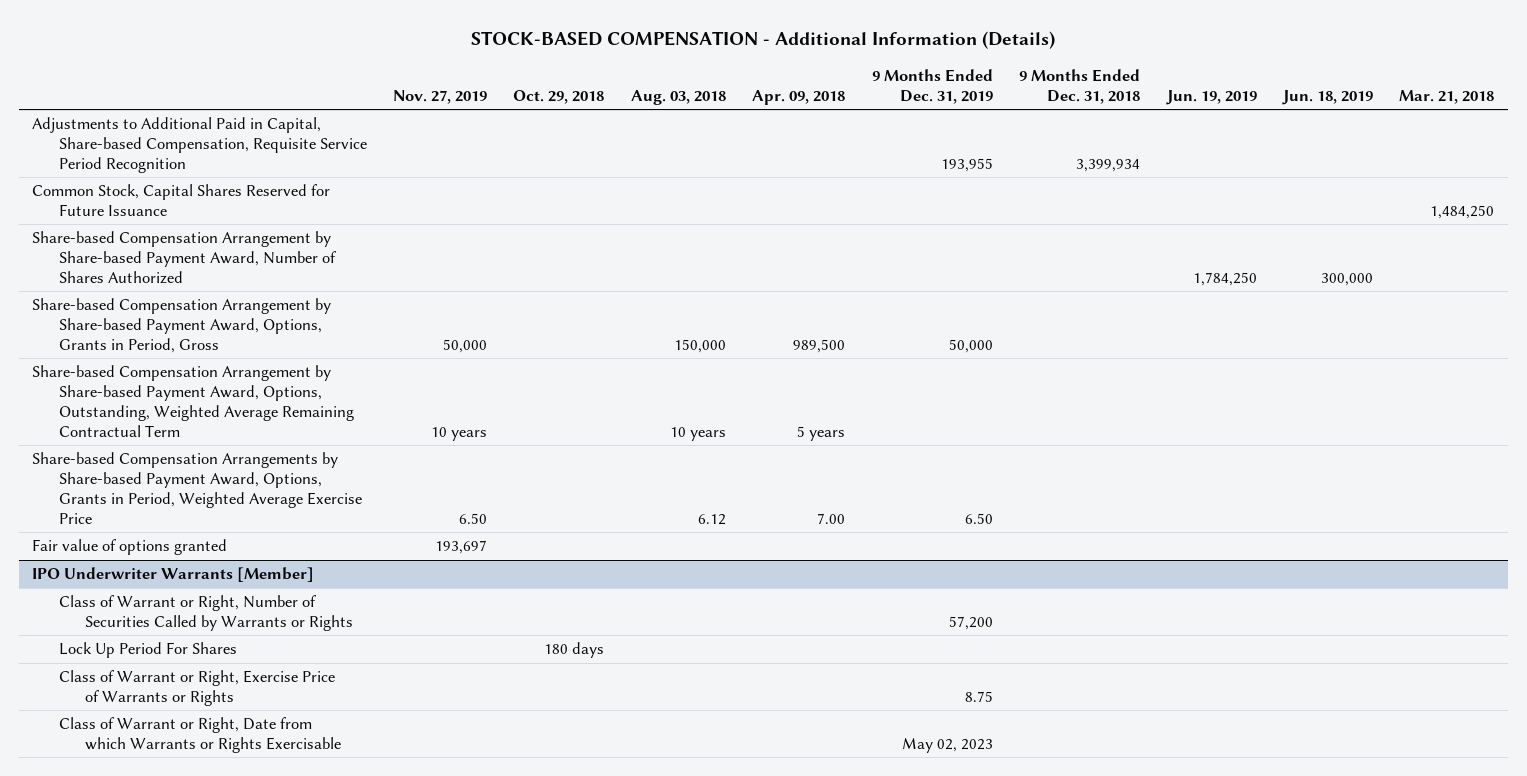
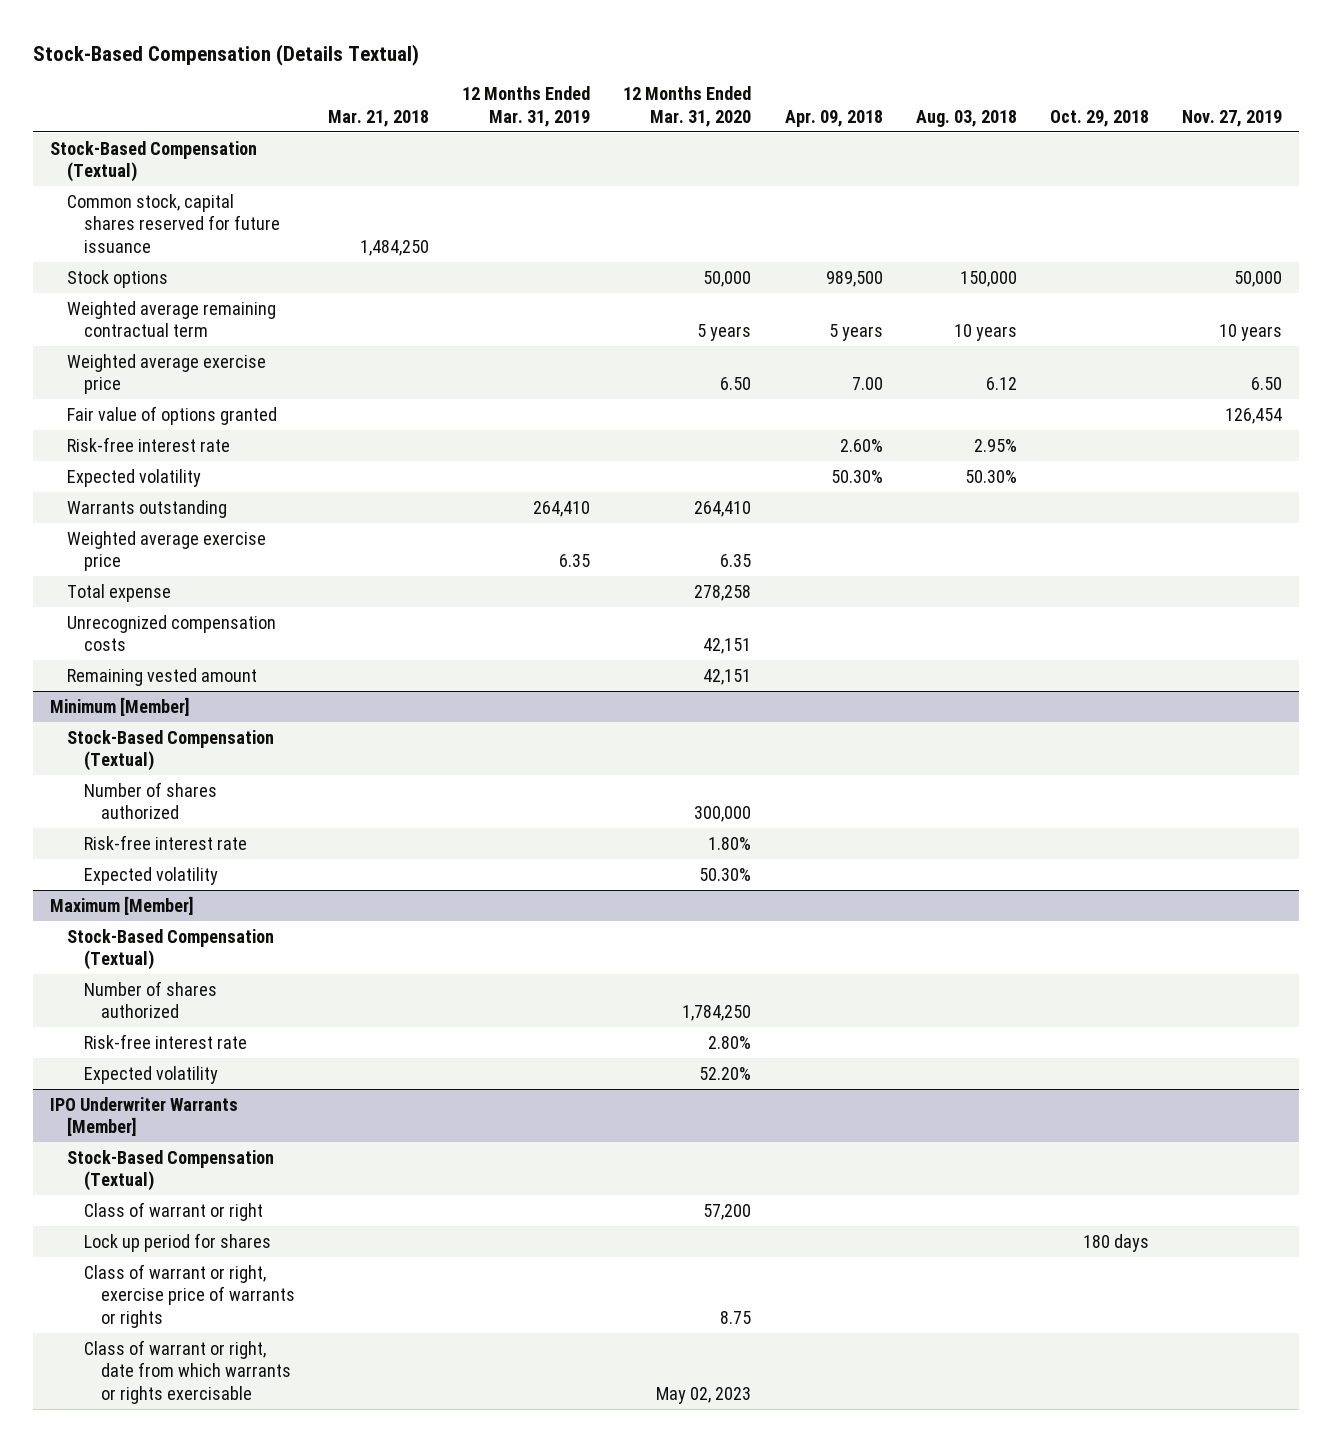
- STOCK-BASED COMPENSATION - Additional Information (Details)
+ Stock-Based Compensation (Details Textual)
- | Nov. 27, 2019 | Oct. 29, 2018 | Aug. 03, 2018 | Apr. 09, 2018 | 9 Months Ended Dec. 31, 2019 | 9 Months Ended Dec. 31, 2018 | Jun. 19, 2019 | Jun. 18, 2019 | Mar. 21, 2018
+ | Mar. 21, 2018 | 12 Months Ended Mar. 31, 2019 | 12 Months Ended Mar. 31, 2020 | Apr. 09, 2018 | Aug. 03, 2018 | Oct. 29, 2018 | Nov. 27, 2019
- Adjustments to Additional Paid in Capital, Share-based Compensation, Requisite Service Period Recognition | | | | | 193,955 | 3,399,934 | | |
- Common Stock, Capital Shares Reserved for Future Issuance | | | | | | | | | 1,484,250
- Share-based Compensation Arrangement by Share-based Payment Award, Number of Shares Authorized | | | | | | | 1,784,250 | 300,000 |
- Share-based Compensation Arrangement by Share-based Payment Award, Options, Grants in Period, Gross | 50,000 | | 150,000 | 989,500 | 50,000 | | | |
- Share-based Compensation Arrangement by Share-based Payment Award, Options, Outstanding, Weighted Average Remaining Contractual Term | 10 years | | 10 years | 5 years | | | | |
- Share-based Compensation Arrangements by Share-based Payment Award, Options, Grants in Period, Weighted Average Exercise Price | 6.50 | | 6.12 | 7.00 | 6.50 | | | |
- Fair value of options granted | 193,697 | | | | | | | |
+ Stock-Based Compensation (Textual)
+ Common stock, capital shares reserved for future issuance | 1,484,250 | | | | | |
+ Stock options | | | 50,000 | 989,500 | 150,000 | | 50,000
+ Weighted average remaining contractual term | | | 5 years | 5 years | 10 years | | 10 years
+ Weighted average exercise price | | | 6.50 | 7.00 | 6.12 | | 6.50
+ Fair value of options granted | | | | | | | 126,454
+ Risk-free interest rate | | | | 2.60% | 2.95% | |
+ Expected volatility | | | | 50.30% | 50.30% | |
+ Warrants outstanding | | 264,410 | 264,410 | | | |
+ Weighted average exercise price | | 6.35 | 6.35 | | | |
+ Total expense | | | 278,258 | | | |
+ Unrecognized compensation costs | | | 42,151 | | | |
+ Remaining vested amount | | | 42,151 | | | |
+ Minimum [Member]
+ Stock-Based Compensation (Textual)
+ Number of shares authorized | | | 300,000 | | | |
+ Risk-free interest rate | | | 1.80% | | | |
+ Expected volatility | | | 50.30% | | | |
+ Maximum [Member]
+ Stock-Based Compensation (Textual)
+ Number of shares authorized | | | 1,784,250 | | | |
+ Risk-free interest rate | | | 2.80% | | | |
+ Expected volatility | | | 52.20% | | | |
@ IPO Underwriter Warrants [Member]
- Class of Warrant or Right, Number of Securities Called by Warrants or Rights | | | | | 57,200 | | | |
- Lock Up Period For Shares | | 180 days | | | | | | |
- Class of Warrant or Right, Exercise Price of Warrants or Rights | | | | | 8.75 | | | |
- Class of Warrant or Right, Date from which Warrants or Rights Exercisable | | | | | May 02, 2023 | | | |
+ Stock-Based Compensation (Textual)
+ Class of warrant or right | | | 57,200 | | | |
+ Lock up period for shares | | | | | | 180 days |
+ Class of warrant or right, exercise price of warrants or rights | | | 8.75 | | | |
+ Class of warrant or right, date from which warrants or rights exercisable | | | May 02, 2023 | | | |

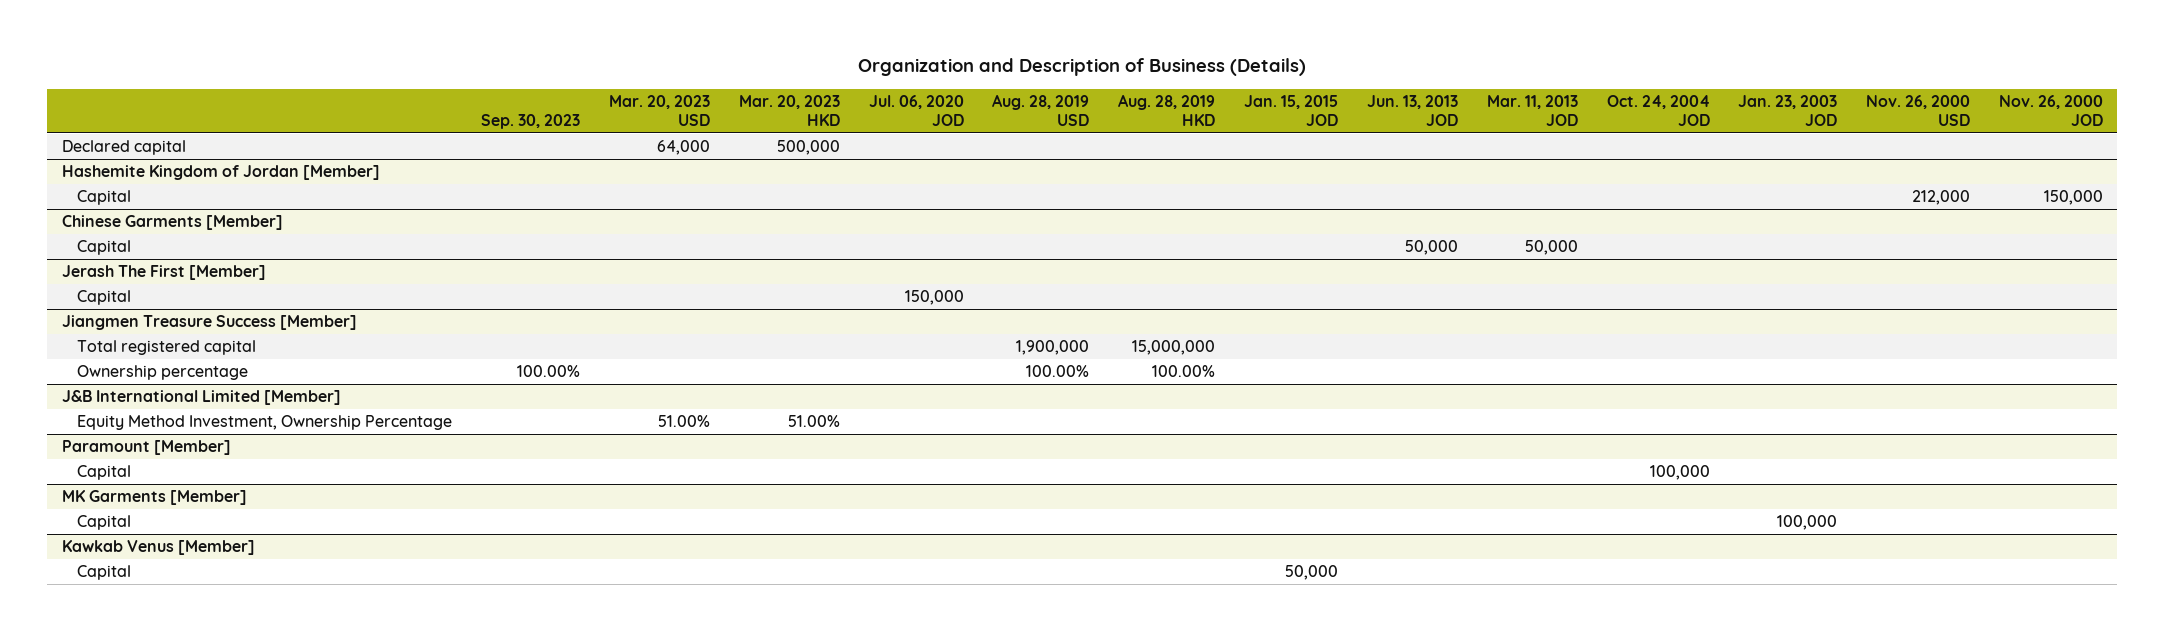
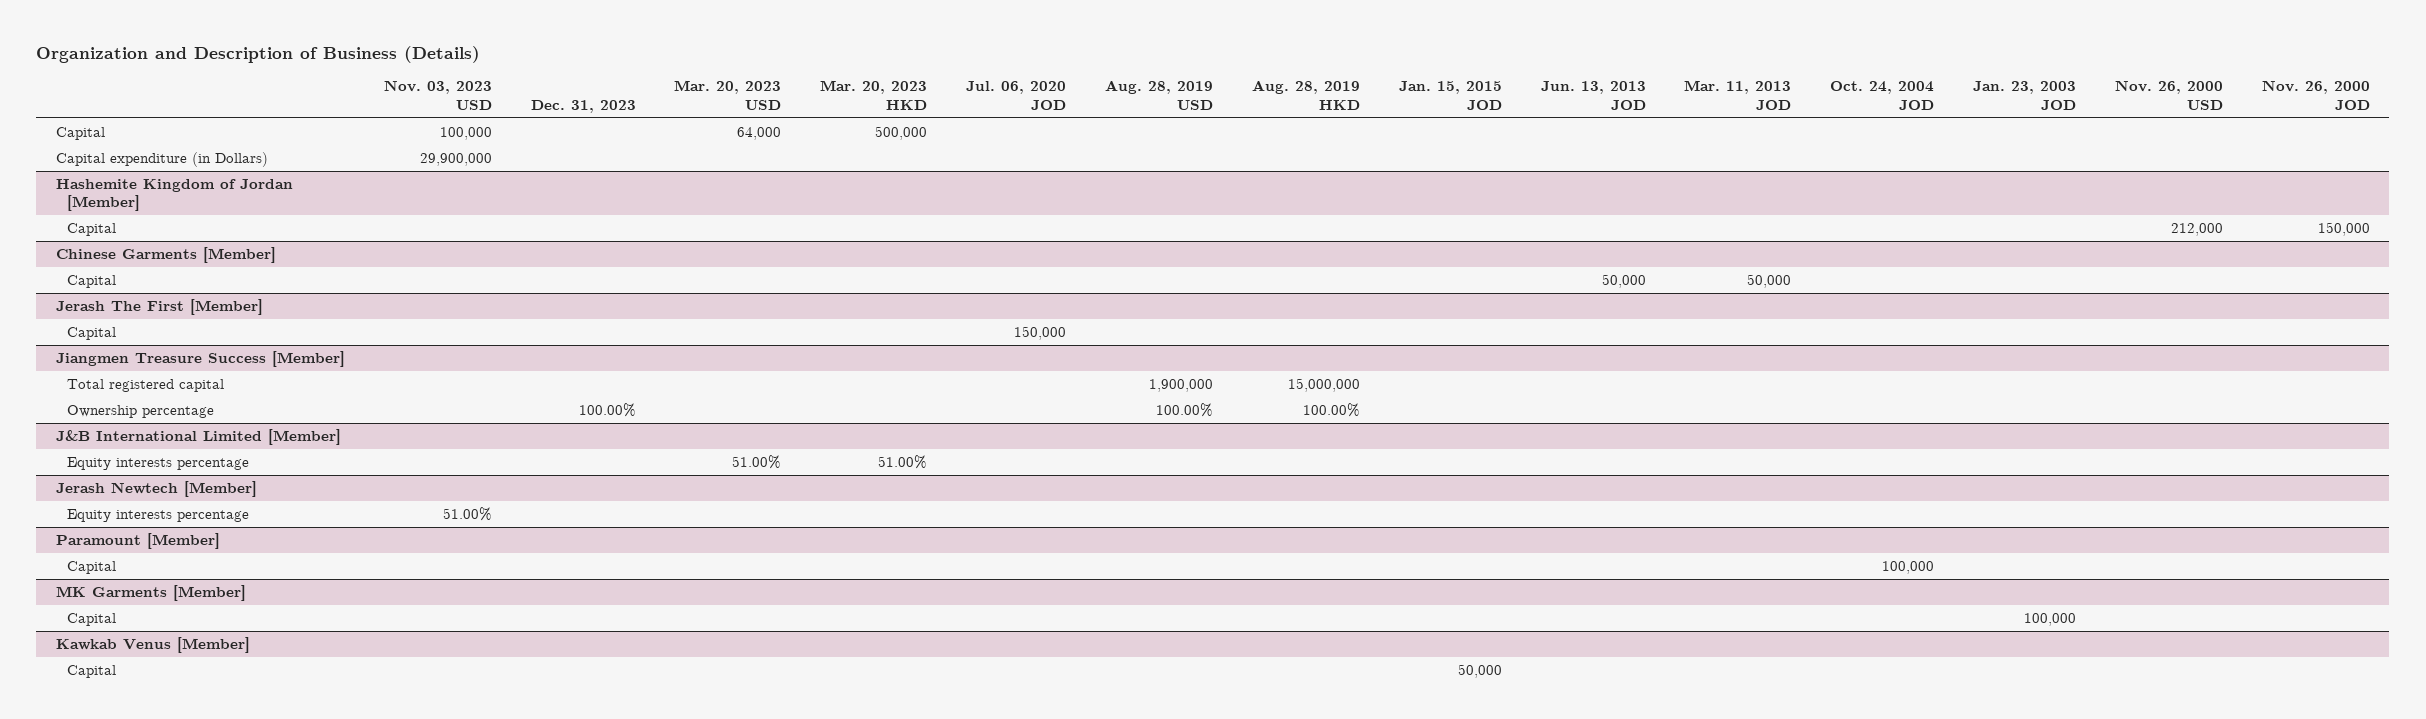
- | Sep. 30, 2023 | Mar. 20, 2023 USD | Mar. 20, 2023 HKD | Jul. 06, 2020 JOD | Aug. 28, 2019 USD | Aug. 28, 2019 HKD | Jan. 15, 2015 JOD | Jun. 13, 2013 JOD | Mar. 11, 2013 JOD | Oct. 24, 2004 JOD | Jan. 23, 2003 JOD | Nov. 26, 2000 USD | Nov. 26, 2000 JOD
+ | Nov. 03, 2023 USD | Dec. 31, 2023 | Mar. 20, 2023 USD | Mar. 20, 2023 HKD | Jul. 06, 2020 JOD | Aug. 28, 2019 USD | Aug. 28, 2019 HKD | Jan. 15, 2015 JOD | Jun. 13, 2013 JOD | Mar. 11, 2013 JOD | Oct. 24, 2004 JOD | Jan. 23, 2003 JOD | Nov. 26, 2000 USD | Nov. 26, 2000 JOD
- Declared capital | | 64,000 | 500,000 | | | | | | | | | |
+ Capital | 100,000 | | 64,000 | 500,000 | | | | | | | | | |
+ Capital expenditure (in Dollars) | 29,900,000 | | | | | | | | | | | | |
@ J&B International Limited [Member]
- Equity Method Investment, Ownership Percentage | | 51.00% | 51.00% | | | | | | | | | |
+ Equity interests percentage | | | 51.00% | 51.00% | | | | | | | | | |
+ Jerash Newtech [Member]
+ Equity interests percentage | 51.00% | | | | | | | | | | | | |

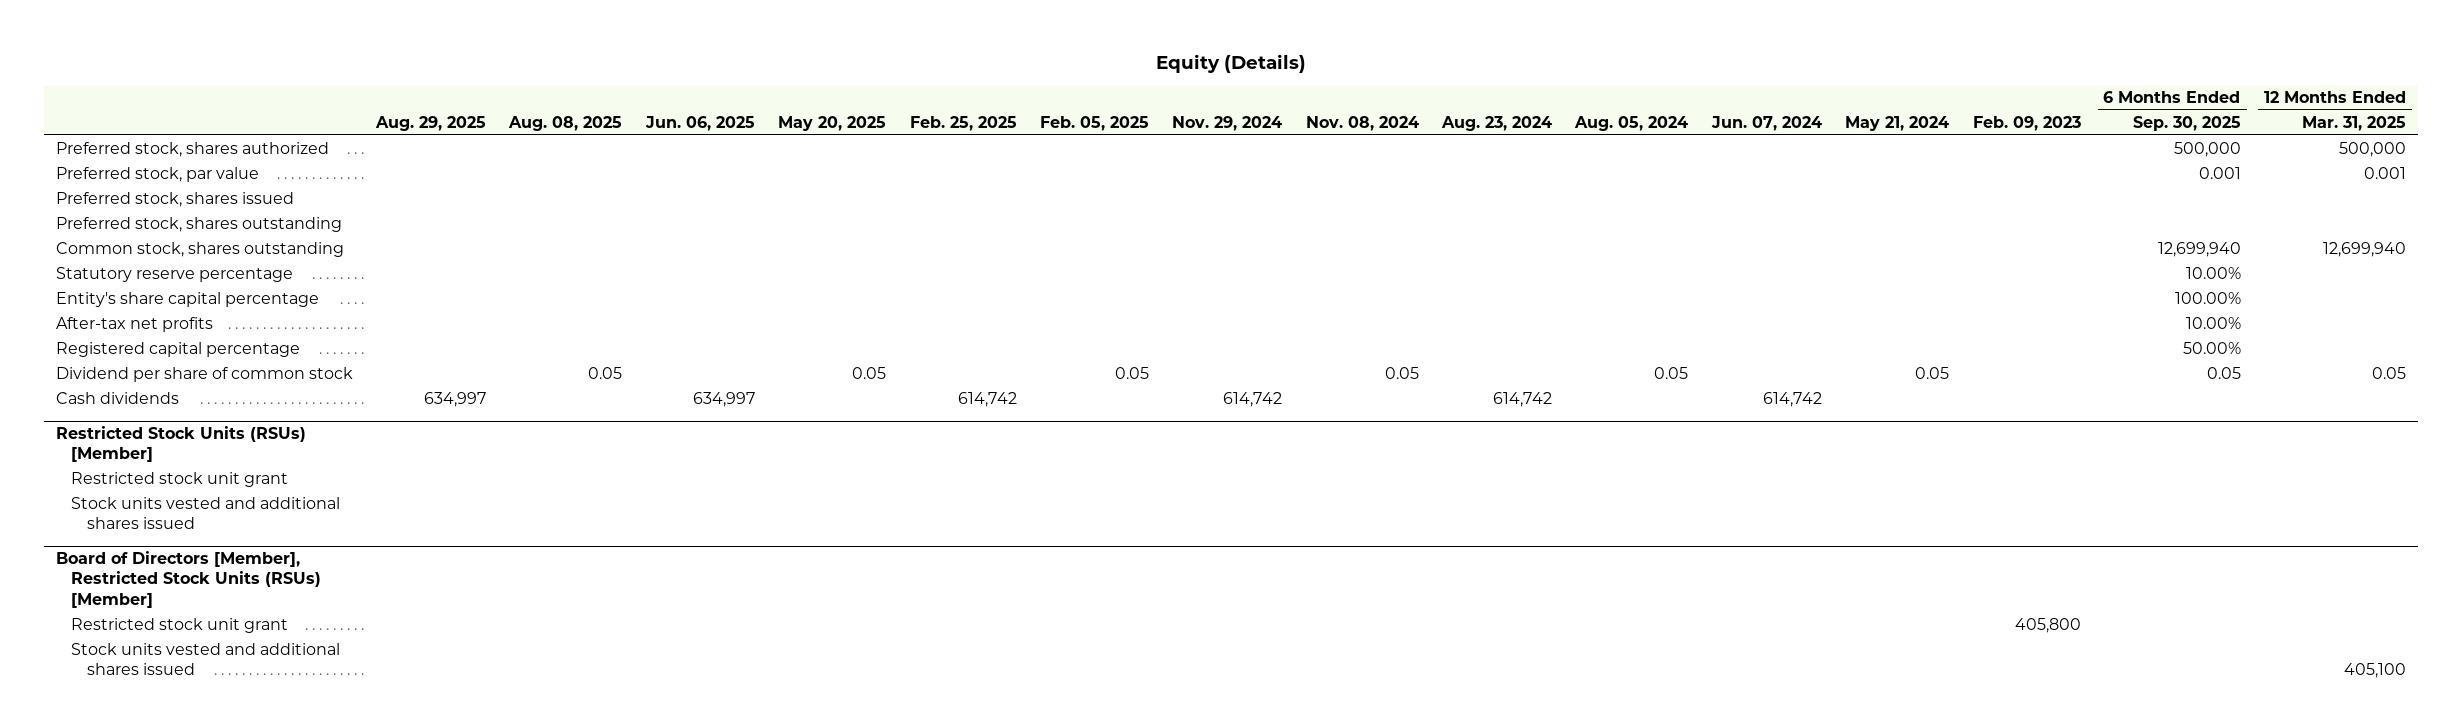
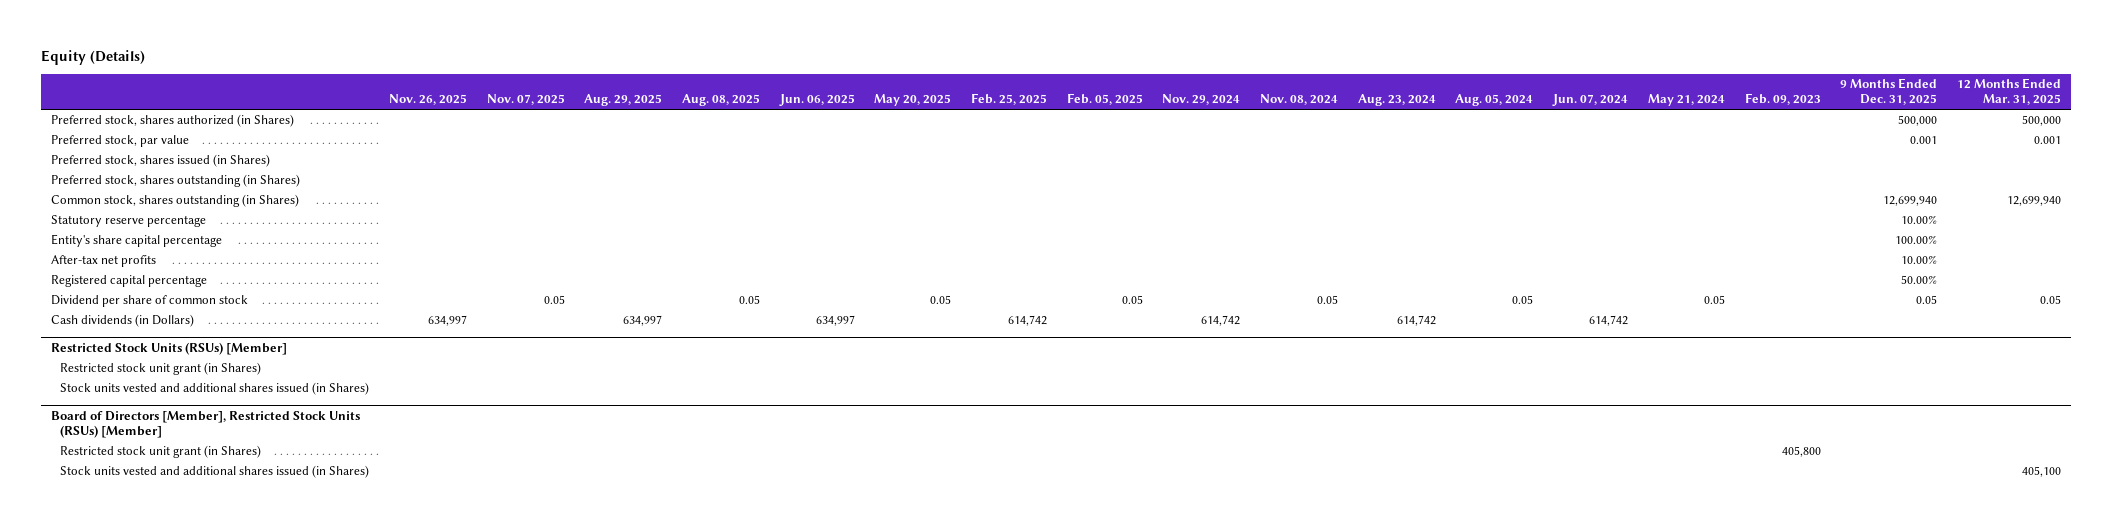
- | Aug. 29, 2025 | Aug. 08, 2025 | Jun. 06, 2025 | May 20, 2025 | Feb. 25, 2025 | Feb. 05, 2025 | Nov. 29, 2024 | Nov. 08, 2024 | Aug. 23, 2024 | Aug. 05, 2024 | Jun. 07, 2024 | May 21, 2024 | Feb. 09, 2023 | 6 Months Ended Sep. 30, 2025 | 12 Months Ended Mar. 31, 2025
+ | Nov. 26, 2025 | Nov. 07, 2025 | Aug. 29, 2025 | Aug. 08, 2025 | Jun. 06, 2025 | May 20, 2025 | Feb. 25, 2025 | Feb. 05, 2025 | Nov. 29, 2024 | Nov. 08, 2024 | Aug. 23, 2024 | Aug. 05, 2024 | Jun. 07, 2024 | May 21, 2024 | Feb. 09, 2023 | 9 Months Ended Dec. 31, 2025 | 12 Months Ended Mar. 31, 2025
- Preferred stock, shares authorized | | | | | | | | | | | | | | 500,000 | 500,000
+ Preferred stock, shares authorized (in Shares) | | | | | | | | | | | | | | | | 500,000 | 500,000
- Preferred stock, shares issued
- Preferred stock, shares outstanding
- Common stock, shares outstanding | | | | | | | | | | | | | | 12,699,940 | 12,699,940
+ Preferred stock, shares issued (in Shares)
+ Preferred stock, shares outstanding (in Shares)
+ Common stock, shares outstanding (in Shares) | | | | | | | | | | | | | | | | 12,699,940 | 12,699,940
- Cash dividends | 634,997 | | 634,997 | | 614,742 | | 614,742 | | 614,742 | | 614,742 | | | |
+ Cash dividends (in Dollars) | 634,997 | | 634,997 | | 634,997 | | 614,742 | | 614,742 | | 614,742 | | 614,742 | | | |
@ Restricted Stock Units (RSUs) [Member]
- Restricted stock unit grant
- Stock units vested and additional shares issued
+ Restricted stock unit grant (in Shares)
+ Stock units vested and additional shares issued (in Shares)
@ Board of Directors [Member], Restricted Stock Units (RSUs) [Member]
- Restricted stock unit grant | | | | | | | | | | | | | 405,800 | |
- Stock units vested and additional shares issued | | | | | | | | | | | | | | | 405,100
+ Restricted stock unit grant (in Shares) | | | | | | | | | | | | | | | 405,800 | |
+ Stock units vested and additional shares issued (in Shares) | | | | | | | | | | | | | | | | | 405,100

